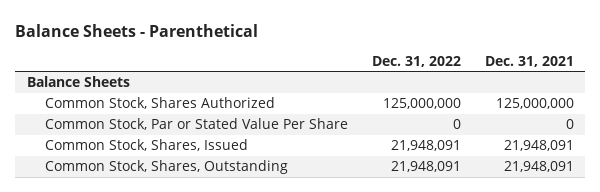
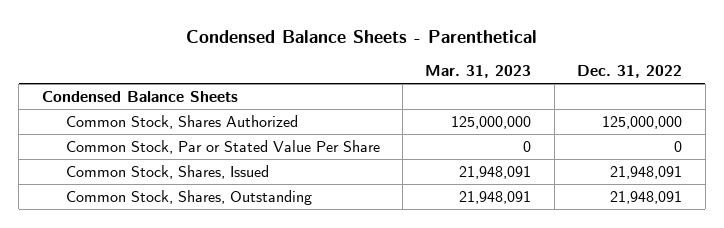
- Balance Sheets - Parenthetical
+ Condensed Balance Sheets - Parenthetical
- | Dec. 31, 2022 | Dec. 31, 2021
+ | Mar. 31, 2023 | Dec. 31, 2022
- Balance Sheets
+ Condensed Balance Sheets

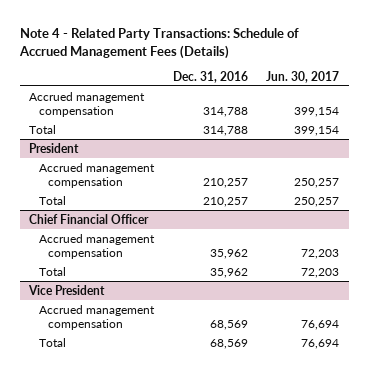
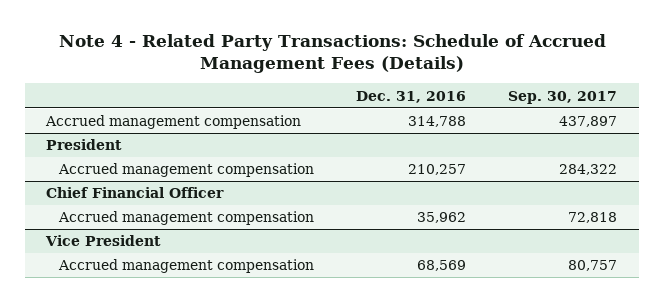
- | Dec. 31, 2016 | Jun. 30, 2017
+ | Dec. 31, 2016 | Sep. 30, 2017
- Total | 314,788 | 399,154
@ President
- Total | 210,257 | 250,257
@ Chief Financial Officer
- Total | 35,962 | 72,203
@ Vice President
- Total | 68,569 | 76,694

